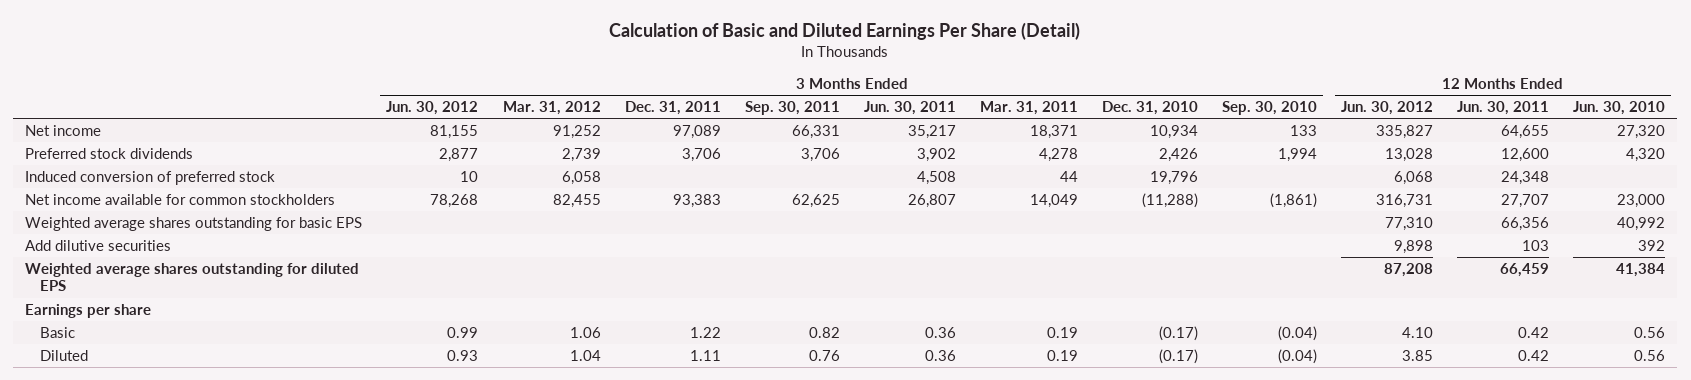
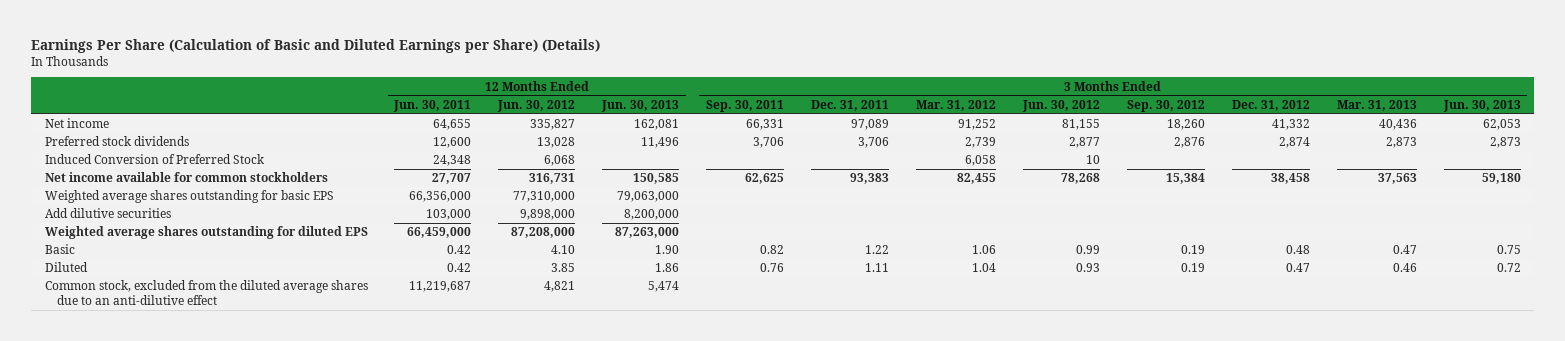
- Calculation of Basic and Diluted Earnings Per Share (Detail)
+ Earnings Per Share (Calculation of Basic and Diluted Earnings per Share) (Details)
- | 3 Months Ended Jun. 30, 2012 | 3 Months Ended Mar. 31, 2012 | 3 Months Ended Dec. 31, 2011 | 3 Months Ended Sep. 30, 2011 | 3 Months Ended Jun. 30, 2011 | 3 Months Ended Mar. 31, 2011 | 3 Months Ended Dec. 31, 2010 | 3 Months Ended Sep. 30, 2010 | 12 Months Ended Jun. 30, 2012 | 12 Months Ended Jun. 30, 2011 | 12 Months Ended Jun. 30, 2010
+ | 12 Months Ended Jun. 30, 2011 | 12 Months Ended Jun. 30, 2012 | 12 Months Ended Jun. 30, 2013 | 3 Months Ended Sep. 30, 2011 | 3 Months Ended Dec. 31, 2011 | 3 Months Ended Mar. 31, 2012 | 3 Months Ended Jun. 30, 2012 | 3 Months Ended Sep. 30, 2012 | 3 Months Ended Dec. 31, 2012 | 3 Months Ended Mar. 31, 2013 | 3 Months Ended Jun. 30, 2013
- Induced conversion of preferred stock | 10 | 6,058 | | | 4,508 | 44 | 19,796 | | 6,068 | 24,348 |
+ Induced Conversion of Preferred Stock | 24,348 | 6,068 | | | | 6,058 | 10 | | | |
- Weighted average shares outstanding for basic EPS | | | | | | | | | 77,310 | 66,356 | 40,992
- Add dilutive securities | | | | | | | | | 9,898 | 103 | 392
- Weighted average shares outstanding for diluted EPS | | | | | | | | | 87,208 | 66,459 | 41,384
- Earnings per share
+ Weighted average shares outstanding for basic EPS | 66,356,000 | 77,310,000 | 79,063,000 | | | | | | | |
+ Add dilutive securities | 103,000 | 9,898,000 | 8,200,000 | | | | | | | |
+ Weighted average shares outstanding for diluted EPS | 66,459,000 | 87,208,000 | 87,263,000 | | | | | | | |
+ Common stock, excluded from the diluted average shares due to an anti-dilutive effect | 11,219,687 | 4,821 | 5,474 | | | | | | | |

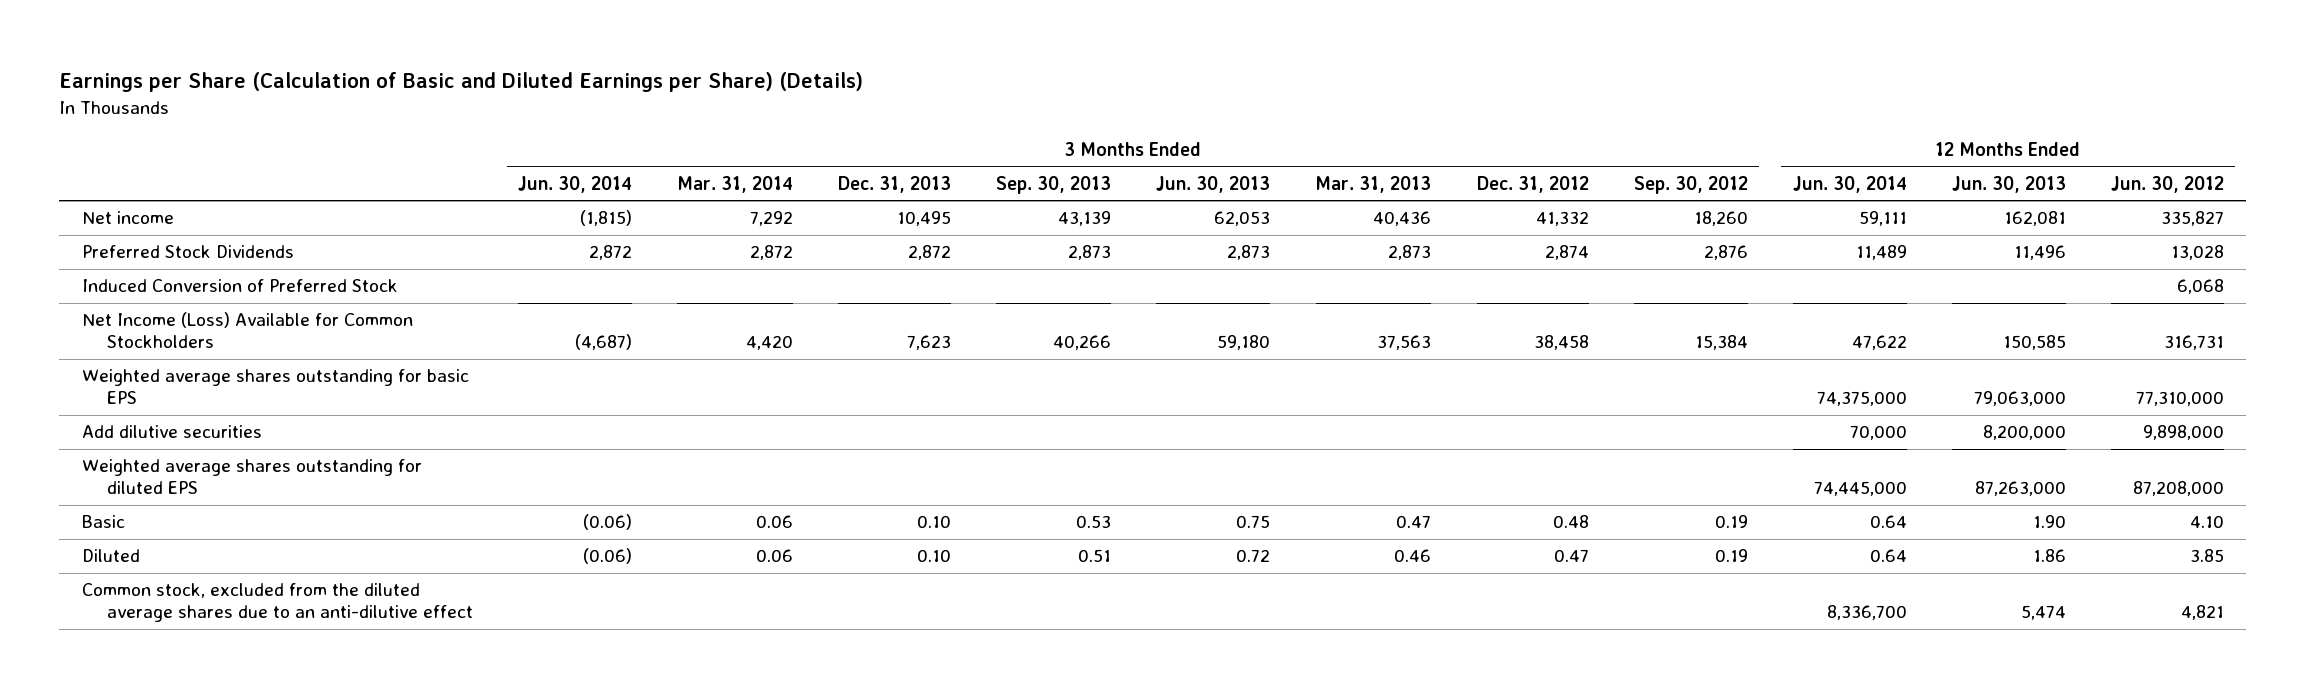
- Earnings Per Share (Calculation of Basic and Diluted Earnings per Share) (Details)
+ Earnings per Share (Calculation of Basic and Diluted Earnings per Share) (Details)
- | 12 Months Ended Jun. 30, 2011 | 12 Months Ended Jun. 30, 2012 | 12 Months Ended Jun. 30, 2013 | 3 Months Ended Sep. 30, 2011 | 3 Months Ended Dec. 31, 2011 | 3 Months Ended Mar. 31, 2012 | 3 Months Ended Jun. 30, 2012 | 3 Months Ended Sep. 30, 2012 | 3 Months Ended Dec. 31, 2012 | 3 Months Ended Mar. 31, 2013 | 3 Months Ended Jun. 30, 2013
+ | 3 Months Ended Jun. 30, 2014 | 3 Months Ended Mar. 31, 2014 | 3 Months Ended Dec. 31, 2013 | 3 Months Ended Sep. 30, 2013 | 3 Months Ended Jun. 30, 2013 | 3 Months Ended Mar. 31, 2013 | 3 Months Ended Dec. 31, 2012 | 3 Months Ended Sep. 30, 2012 | 12 Months Ended Jun. 30, 2014 | 12 Months Ended Jun. 30, 2013 | 12 Months Ended Jun. 30, 2012
- Preferred stock dividends | 12,600 | 13,028 | 11,496 | 3,706 | 3,706 | 2,739 | 2,877 | 2,876 | 2,874 | 2,873 | 2,873
+ Preferred Stock Dividends | 2,872 | 2,872 | 2,872 | 2,873 | 2,873 | 2,873 | 2,874 | 2,876 | 11,489 | 11,496 | 13,028
- Net income available for common stockholders | 27,707 | 316,731 | 150,585 | 62,625 | 93,383 | 82,455 | 78,268 | 15,384 | 38,458 | 37,563 | 59,180
+ Net Income (Loss) Available for Common Stockholders | (4,687) | 4,420 | 7,623 | 40,266 | 59,180 | 37,563 | 38,458 | 15,384 | 47,622 | 150,585 | 316,731

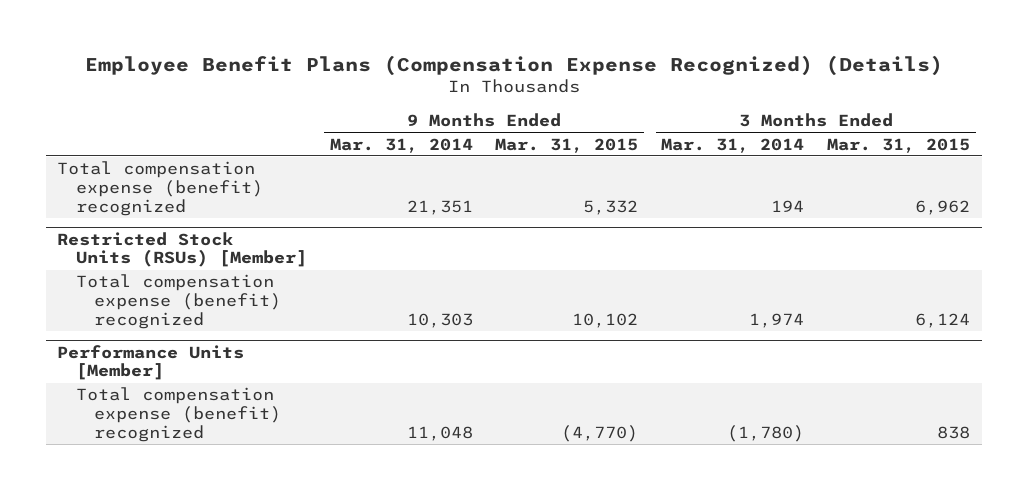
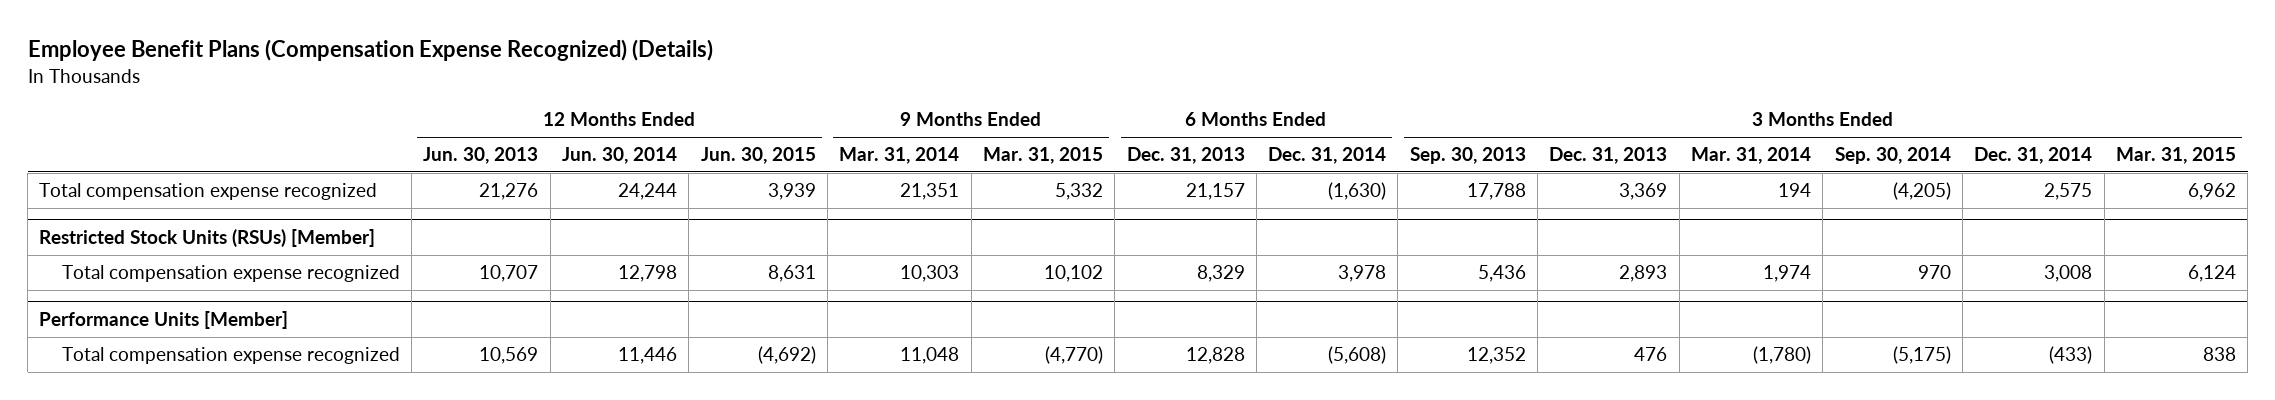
- | 9 Months Ended Mar. 31, 2014 | 9 Months Ended Mar. 31, 2015 | 3 Months Ended Mar. 31, 2014 | 3 Months Ended Mar. 31, 2015
+ | 12 Months Ended Jun. 30, 2013 | 12 Months Ended Jun. 30, 2014 | 12 Months Ended Jun. 30, 2015 | 9 Months Ended Mar. 31, 2014 | 9 Months Ended Mar. 31, 2015 | 6 Months Ended Dec. 31, 2013 | 6 Months Ended Dec. 31, 2014 | 3 Months Ended Sep. 30, 2013 | 3 Months Ended Dec. 31, 2013 | 3 Months Ended Mar. 31, 2014 | 3 Months Ended Sep. 30, 2014 | 3 Months Ended Dec. 31, 2014 | 3 Months Ended Mar. 31, 2015
- Total compensation expense (benefit) recognized | 21,351 | 5,332 | 194 | 6,962
+ Total compensation expense recognized | 21,276 | 24,244 | 3,939 | 21,351 | 5,332 | 21,157 | (1,630) | 17,788 | 3,369 | 194 | (4,205) | 2,575 | 6,962
@ Restricted Stock Units (RSUs) [Member]
- Total compensation expense (benefit) recognized | 10,303 | 10,102 | 1,974 | 6,124
+ Total compensation expense recognized | 10,707 | 12,798 | 8,631 | 10,303 | 10,102 | 8,329 | 3,978 | 5,436 | 2,893 | 1,974 | 970 | 3,008 | 6,124
@ Performance Units [Member]
- Total compensation expense (benefit) recognized | 11,048 | (4,770) | (1,780) | 838
+ Total compensation expense recognized | 10,569 | 11,446 | (4,692) | 11,048 | (4,770) | 12,828 | (5,608) | 12,352 | 476 | (1,780) | (5,175) | (433) | 838

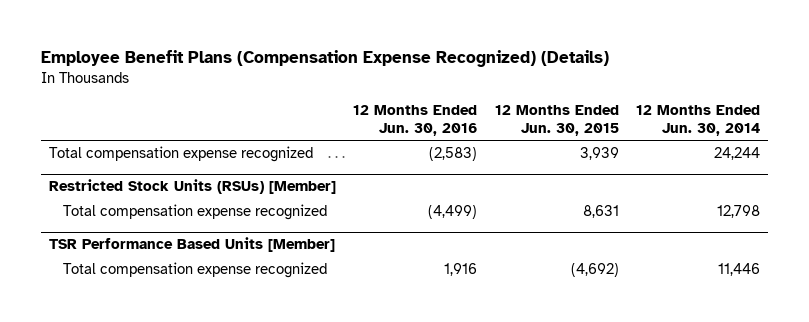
- | 12 Months Ended Jun. 30, 2013 | 12 Months Ended Jun. 30, 2014 | 12 Months Ended Jun. 30, 2015 | 9 Months Ended Mar. 31, 2014 | 9 Months Ended Mar. 31, 2015 | 6 Months Ended Dec. 31, 2013 | 6 Months Ended Dec. 31, 2014 | 3 Months Ended Sep. 30, 2013 | 3 Months Ended Dec. 31, 2013 | 3 Months Ended Mar. 31, 2014 | 3 Months Ended Sep. 30, 2014 | 3 Months Ended Dec. 31, 2014 | 3 Months Ended Mar. 31, 2015
+ | 12 Months Ended Jun. 30, 2016 | 12 Months Ended Jun. 30, 2015 | 12 Months Ended Jun. 30, 2014
- Performance Units [Member]
+ TSR Performance Based Units [Member]

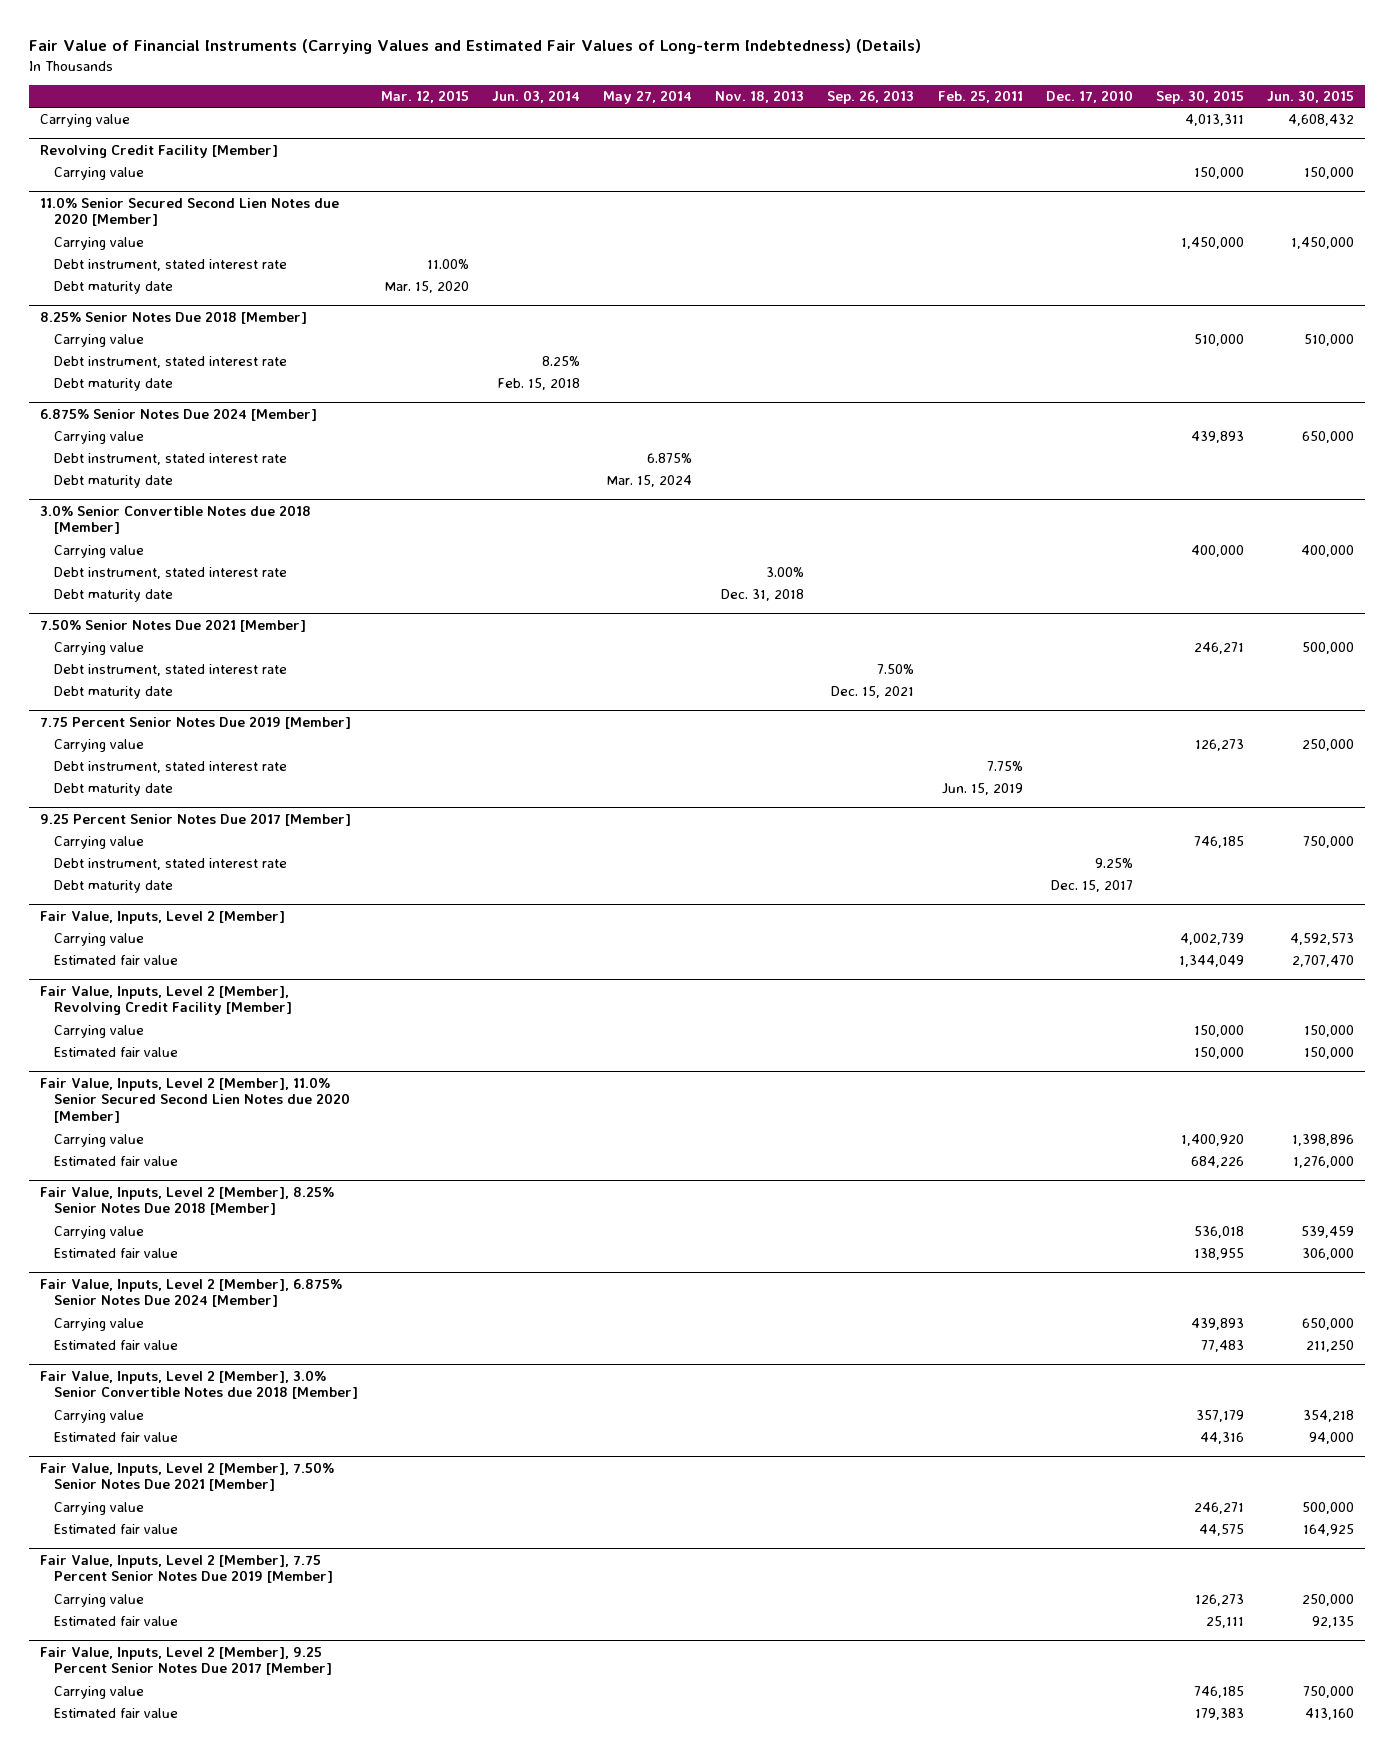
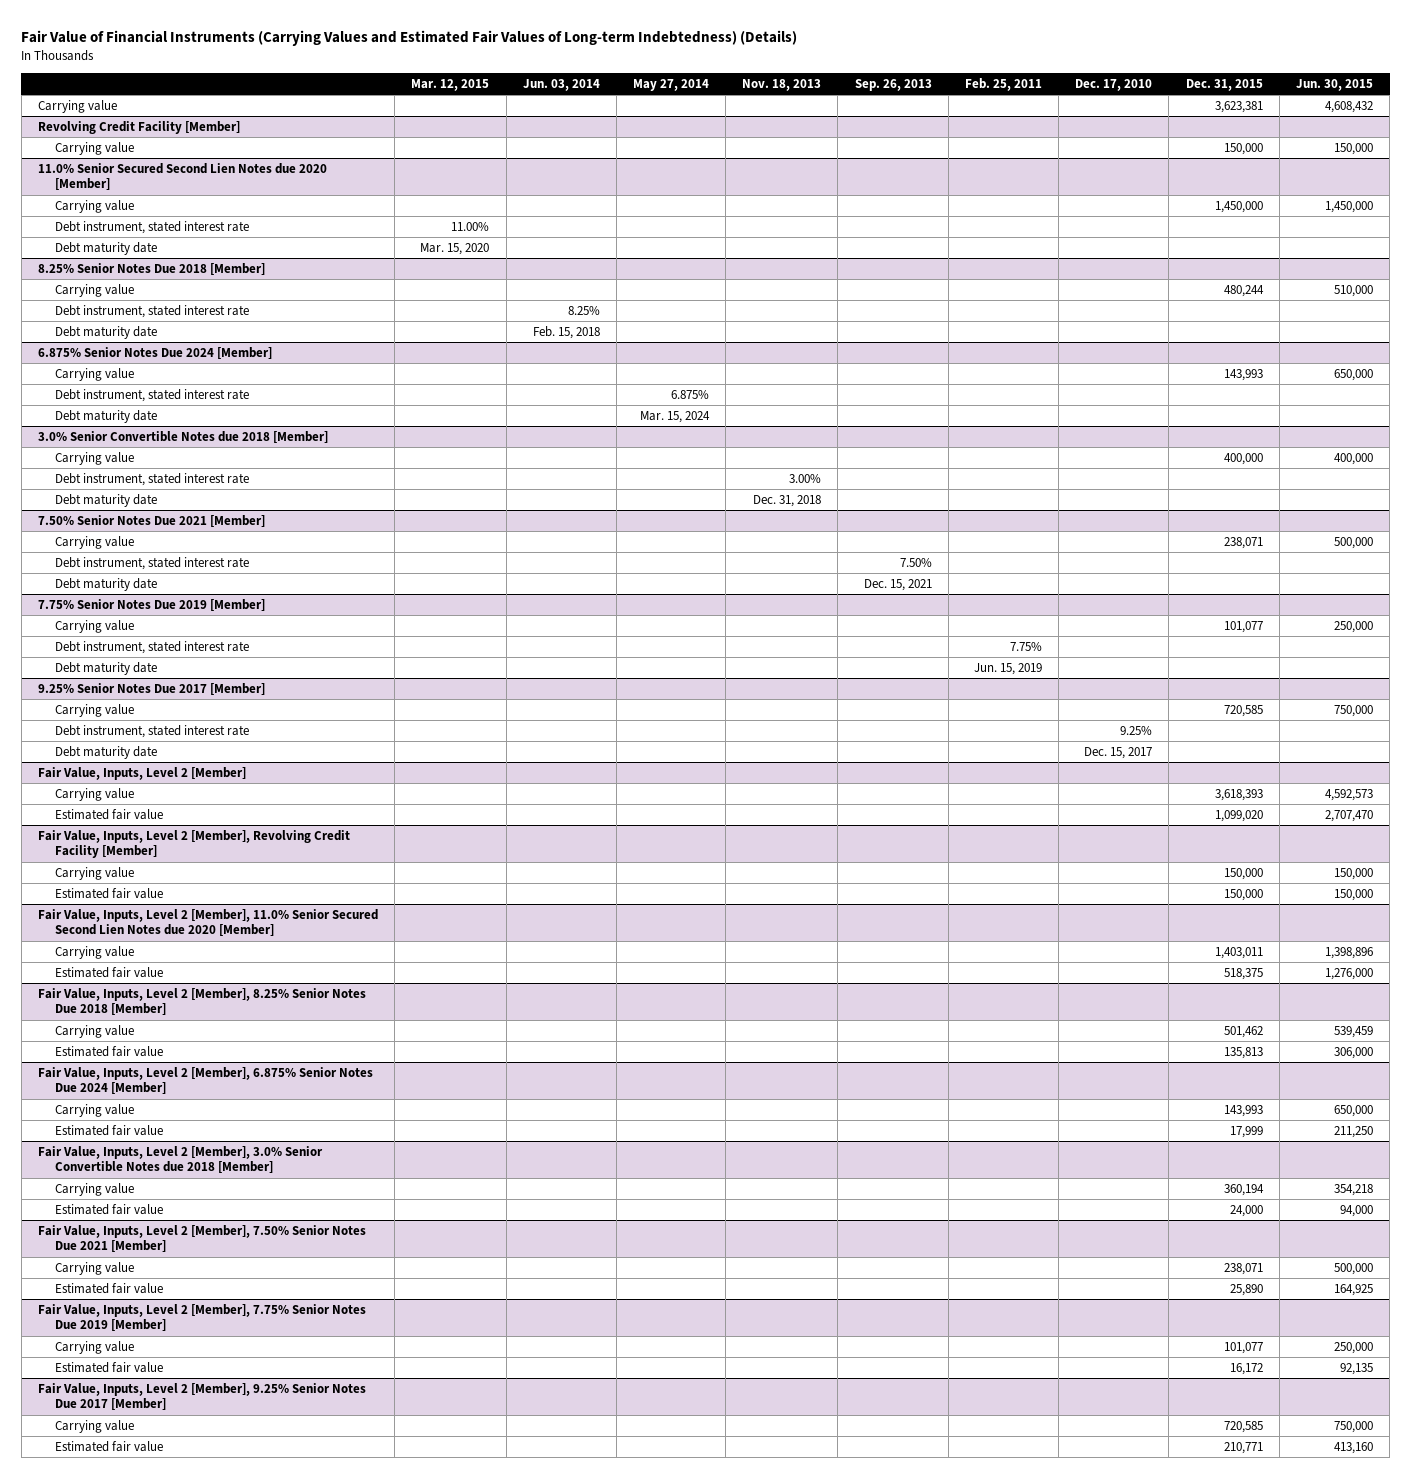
- | Mar. 12, 2015 | Jun. 03, 2014 | May 27, 2014 | Nov. 18, 2013 | Sep. 26, 2013 | Feb. 25, 2011 | Dec. 17, 2010 | Sep. 30, 2015 | Jun. 30, 2015
+ | Mar. 12, 2015 | Jun. 03, 2014 | May 27, 2014 | Nov. 18, 2013 | Sep. 26, 2013 | Feb. 25, 2011 | Dec. 17, 2010 | Dec. 31, 2015 | Jun. 30, 2015
- 7.75 Percent Senior Notes Due 2019 [Member]
+ 7.75% Senior Notes Due 2019 [Member]
- 9.25 Percent Senior Notes Due 2017 [Member]
+ 9.25% Senior Notes Due 2017 [Member]
- Fair Value, Inputs, Level 2 [Member], 7.75 Percent Senior Notes Due 2019 [Member]
+ Fair Value, Inputs, Level 2 [Member], 7.75% Senior Notes Due 2019 [Member]
- Fair Value, Inputs, Level 2 [Member], 9.25 Percent Senior Notes Due 2017 [Member]
+ Fair Value, Inputs, Level 2 [Member], 9.25% Senior Notes Due 2017 [Member]

